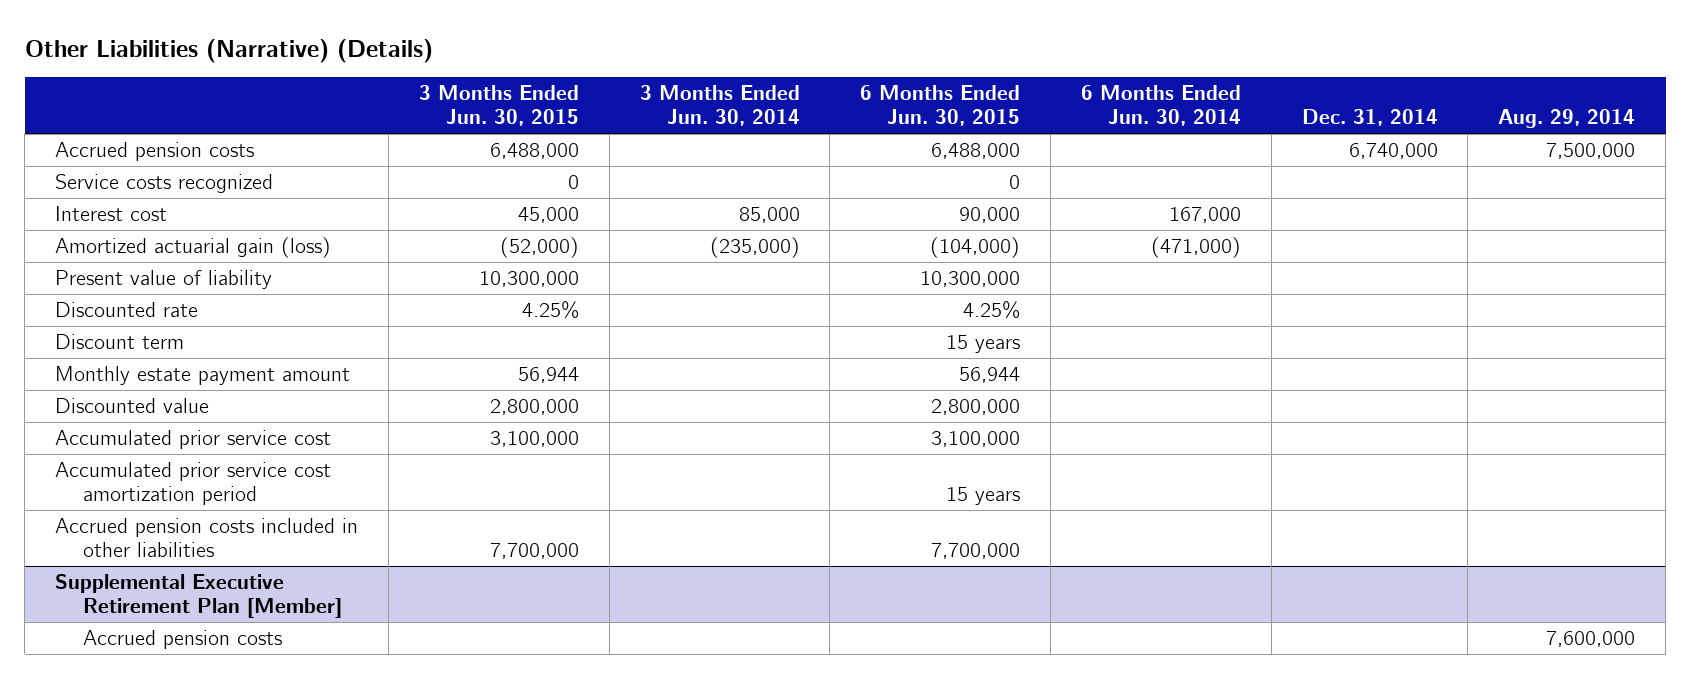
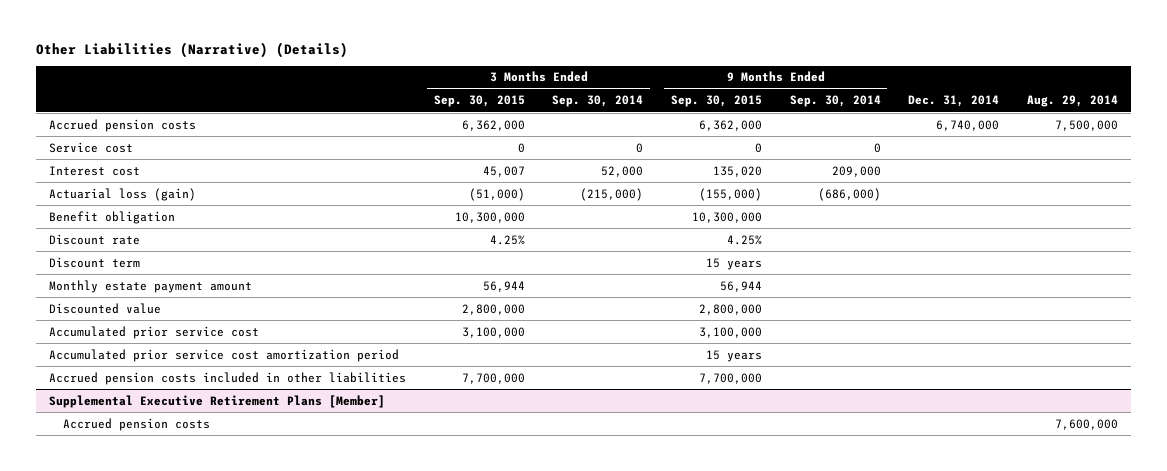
- | 3 Months Ended Jun. 30, 2015 | 3 Months Ended Jun. 30, 2014 | 6 Months Ended Jun. 30, 2015 | 6 Months Ended Jun. 30, 2014 | Dec. 31, 2014 | Aug. 29, 2014
+ | 3 Months Ended Sep. 30, 2015 | 3 Months Ended Sep. 30, 2014 | 9 Months Ended Sep. 30, 2015 | 9 Months Ended Sep. 30, 2014 | Dec. 31, 2014 | Aug. 29, 2014
- Service costs recognized | 0 | | 0 | | |
+ Service cost | 0 | 0 | 0 | 0 | |
- Amortized actuarial gain (loss) | (52,000) | (235,000) | (104,000) | (471,000) | |
- Present value of liability | 10,300,000 | | 10,300,000 | | |
- Discounted rate | 4.25% | | 4.25% | | |
+ Actuarial loss (gain) | (51,000) | (215,000) | (155,000) | (686,000) | |
+ Benefit obligation | 10,300,000 | | 10,300,000 | | |
+ Discount rate | 4.25% | | 4.25% | | |
- Supplemental Executive Retirement Plan [Member]
+ Supplemental Executive Retirement Plans [Member]

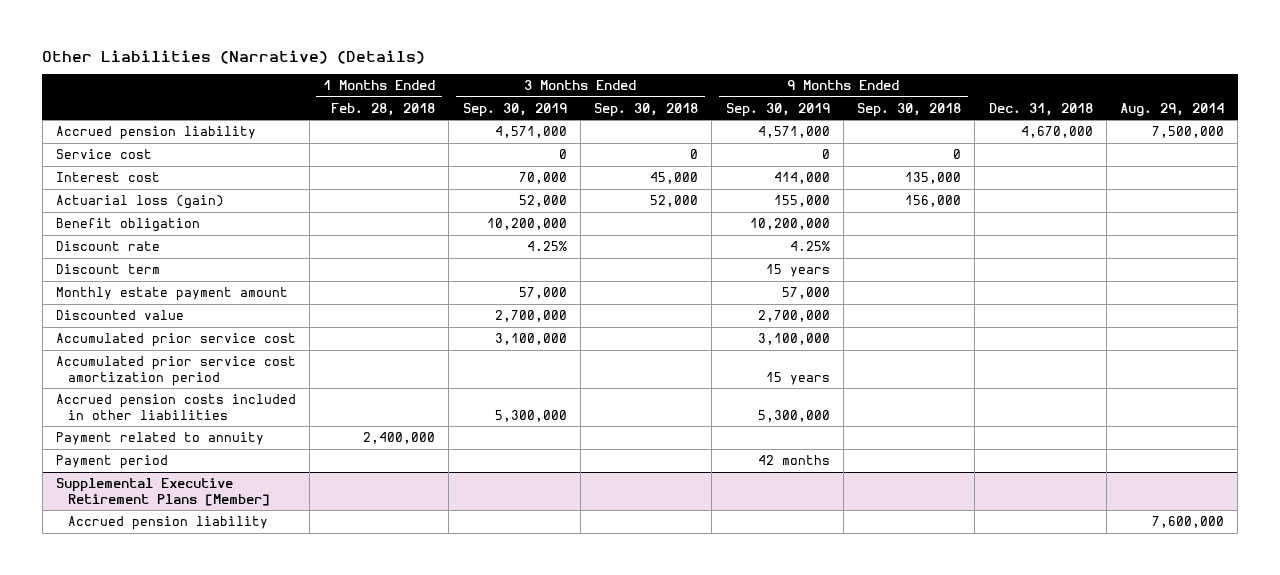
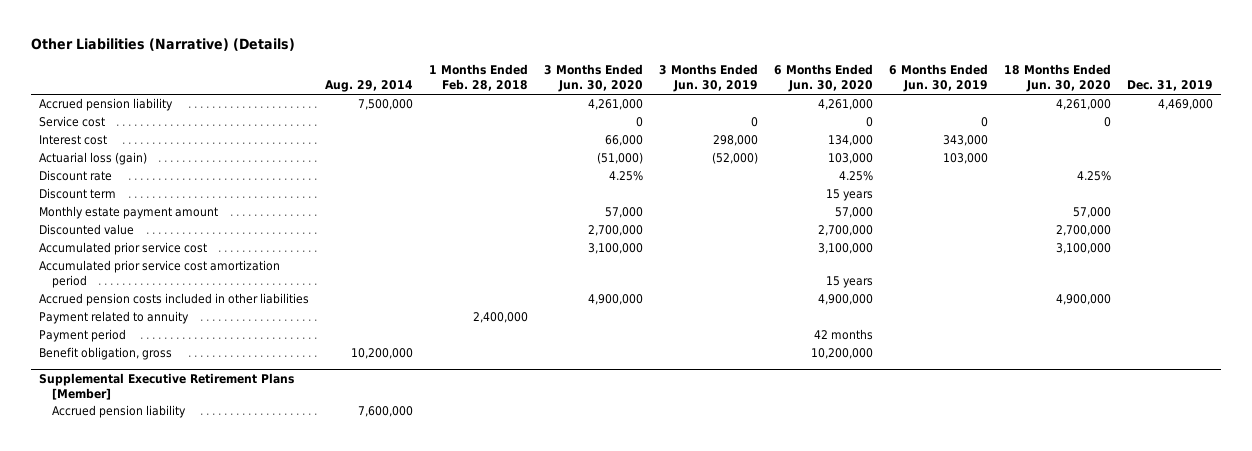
- | 1 Months Ended Feb. 28, 2018 | 3 Months Ended Sep. 30, 2019 | 3 Months Ended Sep. 30, 2018 | 9 Months Ended Sep. 30, 2019 | 9 Months Ended Sep. 30, 2018 | Dec. 31, 2018 | Aug. 29, 2014
+ | Aug. 29, 2014 | 1 Months Ended Feb. 28, 2018 | 3 Months Ended Jun. 30, 2020 | 3 Months Ended Jun. 30, 2019 | 6 Months Ended Jun. 30, 2020 | 6 Months Ended Jun. 30, 2019 | 18 Months Ended Jun. 30, 2020 | Dec. 31, 2019
- Benefit obligation | | 10,200,000 | | 10,200,000 | | |
+ Benefit obligation, gross | 10,200,000 | | | | 10,200,000 | | |

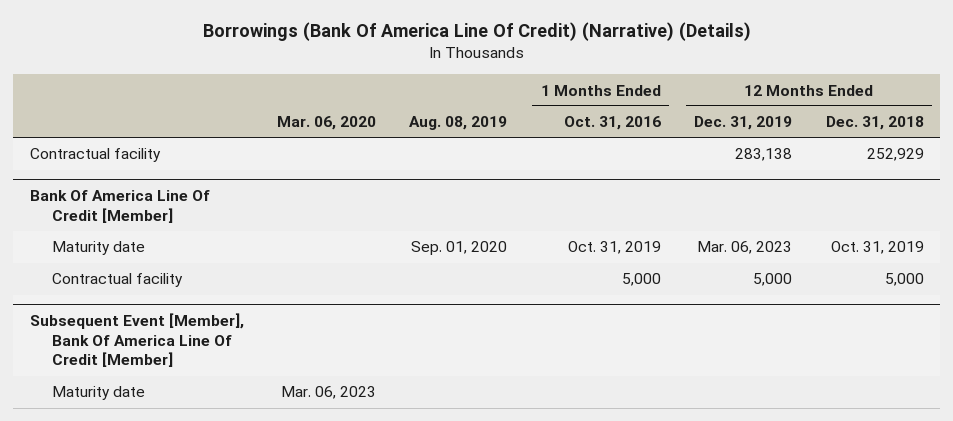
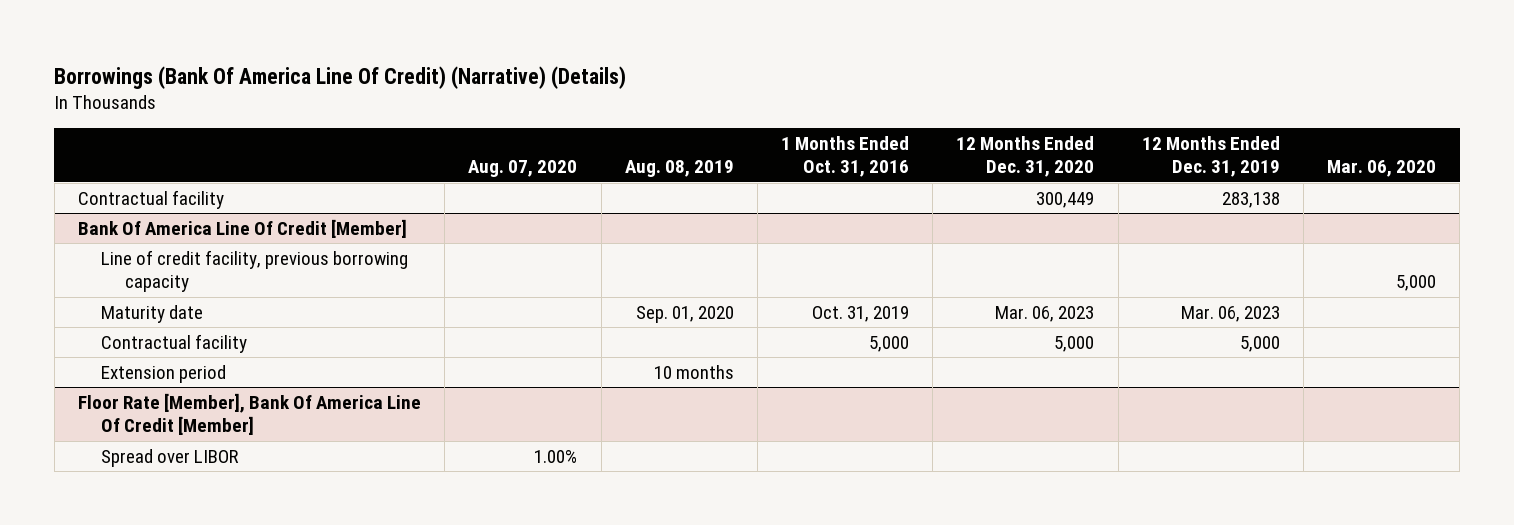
- | Mar. 06, 2020 | Aug. 08, 2019 | 1 Months Ended Oct. 31, 2016 | 12 Months Ended Dec. 31, 2019 | 12 Months Ended Dec. 31, 2018
+ | Aug. 07, 2020 | Aug. 08, 2019 | 1 Months Ended Oct. 31, 2016 | 12 Months Ended Dec. 31, 2020 | 12 Months Ended Dec. 31, 2019 | Mar. 06, 2020
@ Bank Of America Line Of Credit [Member]
+ Line of credit facility, previous borrowing capacity | | | | | | 5,000
- Subsequent Event [Member], Bank Of America Line Of Credit [Member]
- Maturity date | Mar. 06, 2023 | | | |
@ Bank Of America Line Of Credit [Member]
+ Extension period | | 10 months | | | |
+ Floor Rate [Member], Bank Of America Line Of Credit [Member]
+ Spread over LIBOR | 1.00% | | | | |

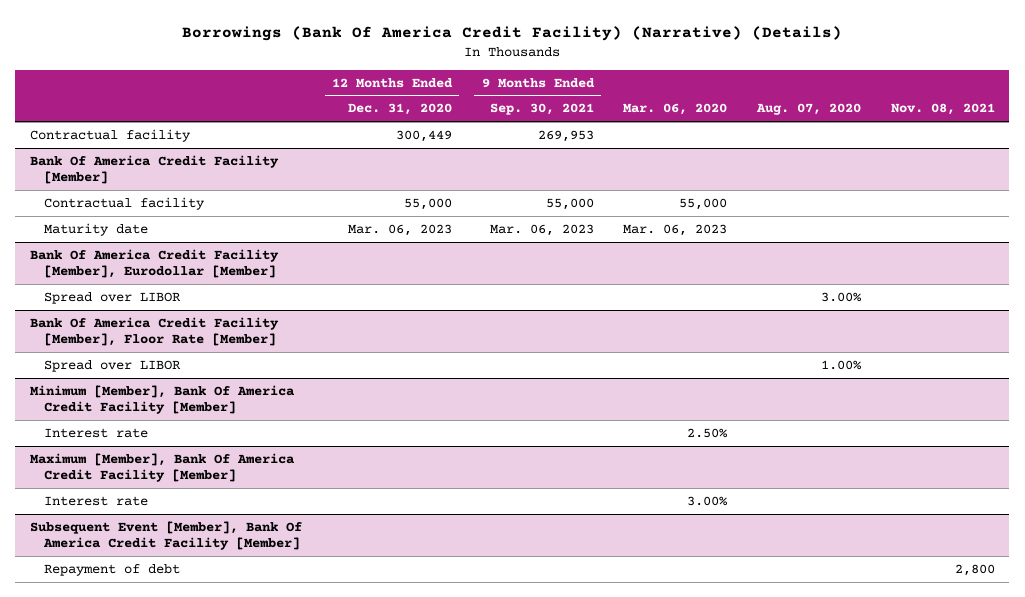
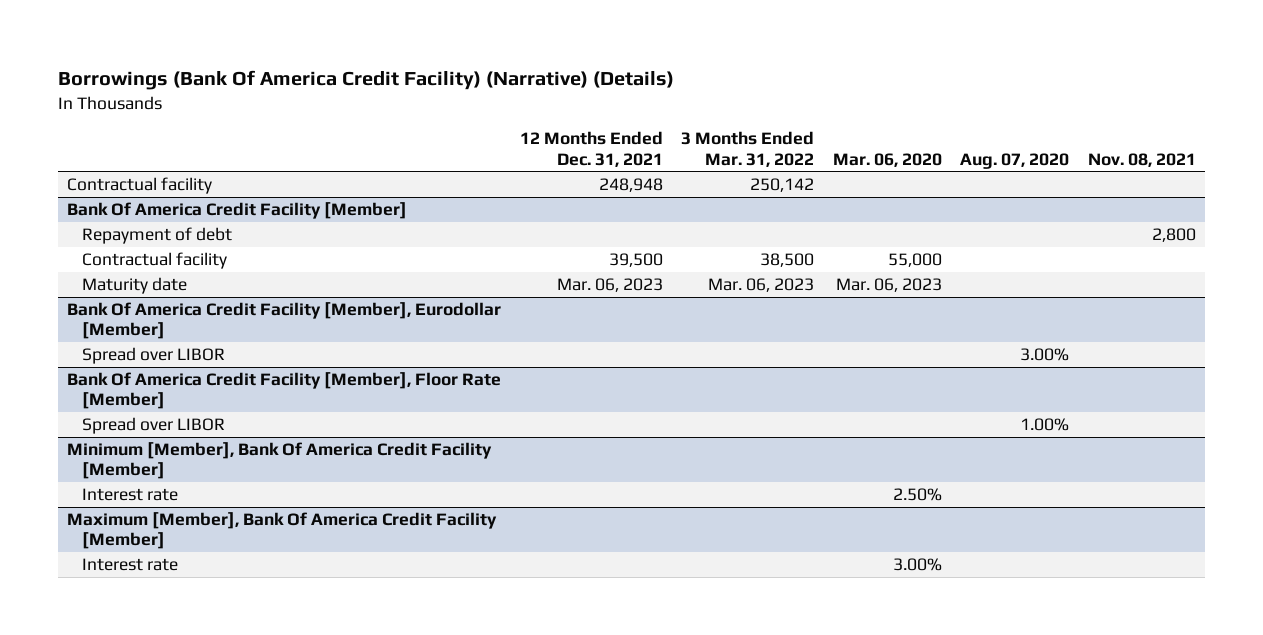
- | 12 Months Ended Dec. 31, 2020 | 9 Months Ended Sep. 30, 2021 | Mar. 06, 2020 | Aug. 07, 2020 | Nov. 08, 2021
+ | 12 Months Ended Dec. 31, 2021 | 3 Months Ended Mar. 31, 2022 | Mar. 06, 2020 | Aug. 07, 2020 | Nov. 08, 2021
@ Bank Of America Credit Facility [Member]
+ Repayment of debt | | | | | 2,800
- Subsequent Event [Member], Bank Of America Credit Facility [Member]
- Repayment of debt | | | | | 2,800

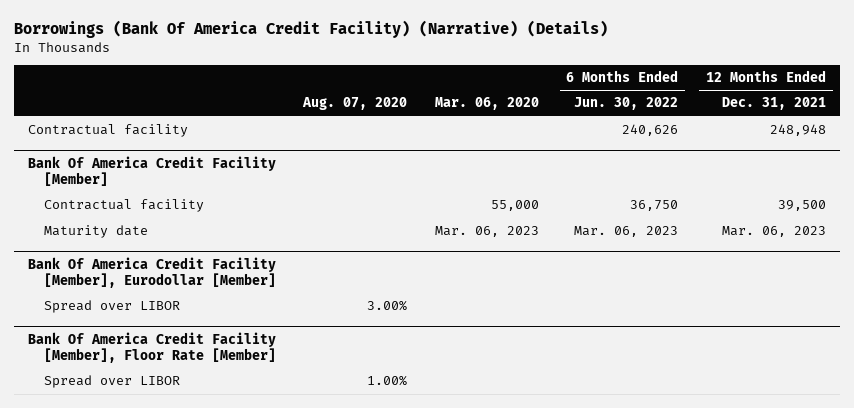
- | 12 Months Ended Dec. 31, 2021 | 3 Months Ended Mar. 31, 2022 | Mar. 06, 2020 | Aug. 07, 2020 | Nov. 08, 2021
+ | Aug. 07, 2020 | Mar. 06, 2020 | 6 Months Ended Jun. 30, 2022 | 12 Months Ended Dec. 31, 2021
@ Bank Of America Credit Facility [Member]
- Repayment of debt | | | | | 2,800
- Minimum [Member], Bank Of America Credit Facility [Member]
- Interest rate | | | 2.50% | |
- Maximum [Member], Bank Of America Credit Facility [Member]
- Interest rate | | | 3.00% | |

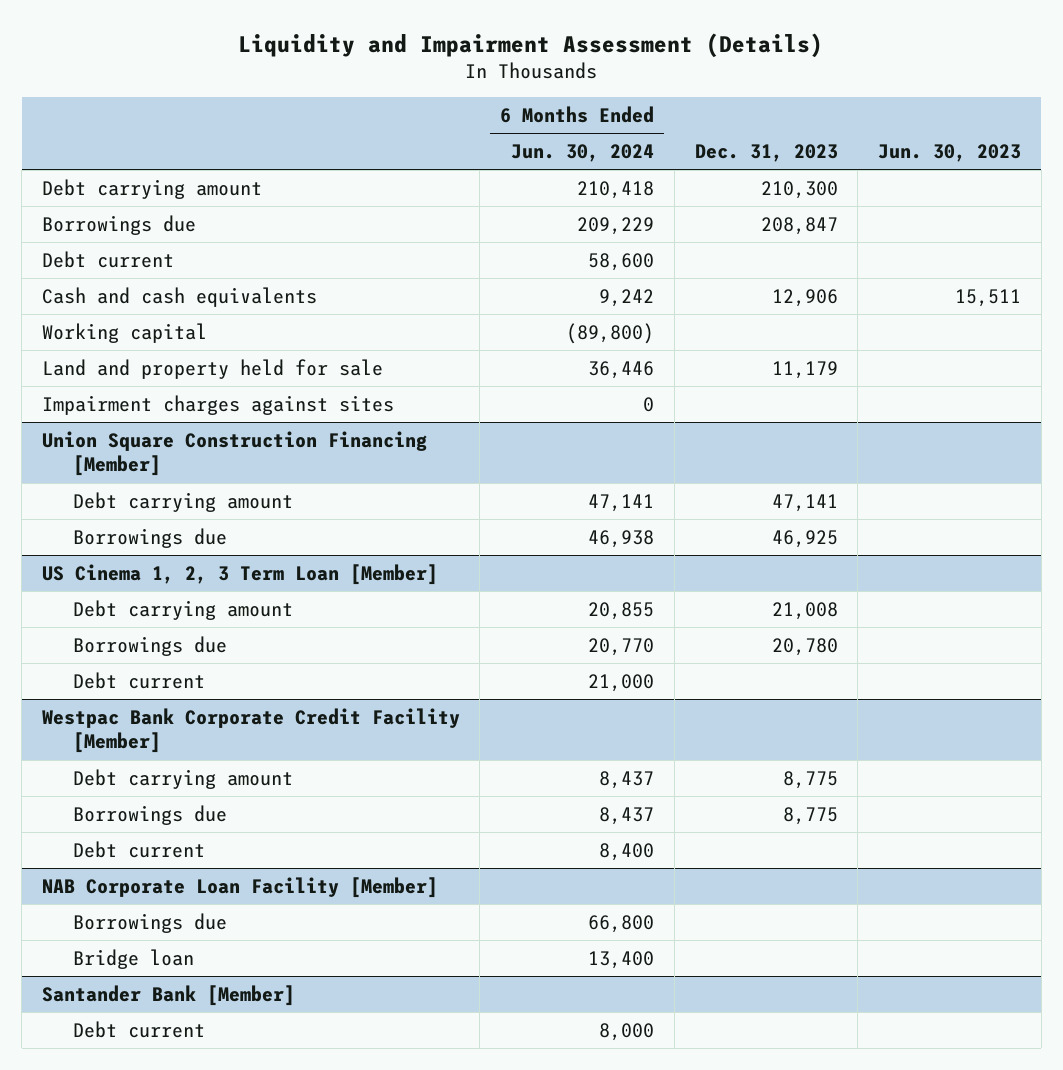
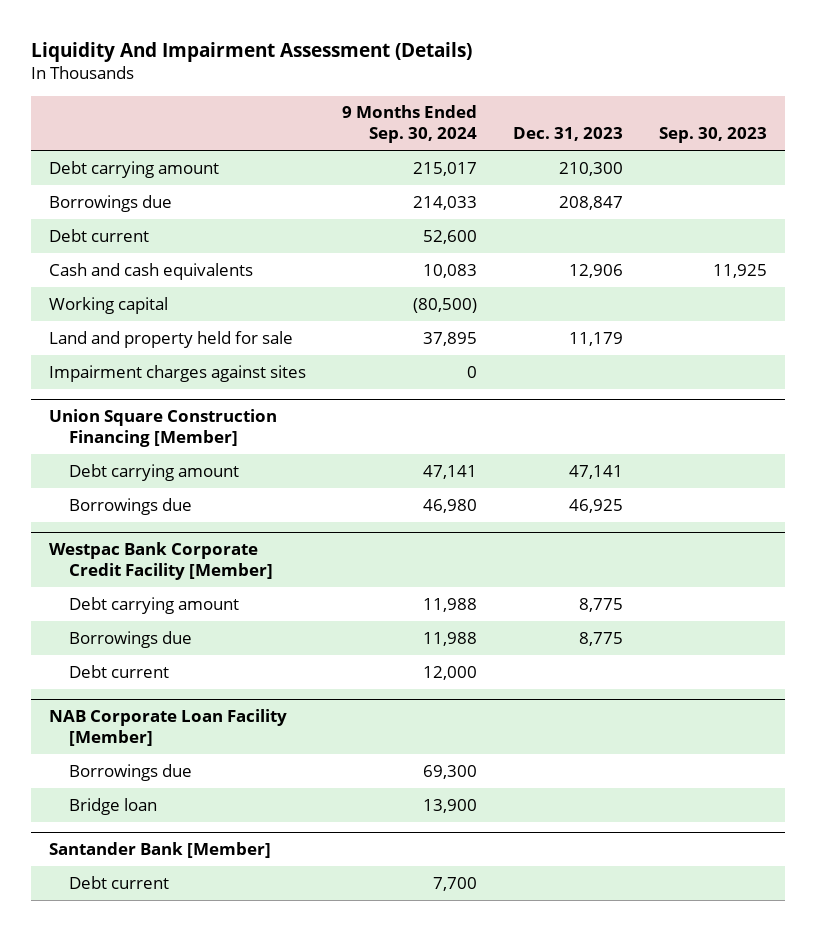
- Liquidity and Impairment Assessment (Details)
+ Liquidity And Impairment Assessment (Details)
- | 6 Months Ended Jun. 30, 2024 | Dec. 31, 2023 | Jun. 30, 2023
+ | 9 Months Ended Sep. 30, 2024 | Dec. 31, 2023 | Sep. 30, 2023
- US Cinema 1, 2, 3 Term Loan [Member]
- Debt carrying amount | 20,855 | 21,008 |
- Borrowings due | 20,770 | 20,780 |
- Debt current | 21,000 | |

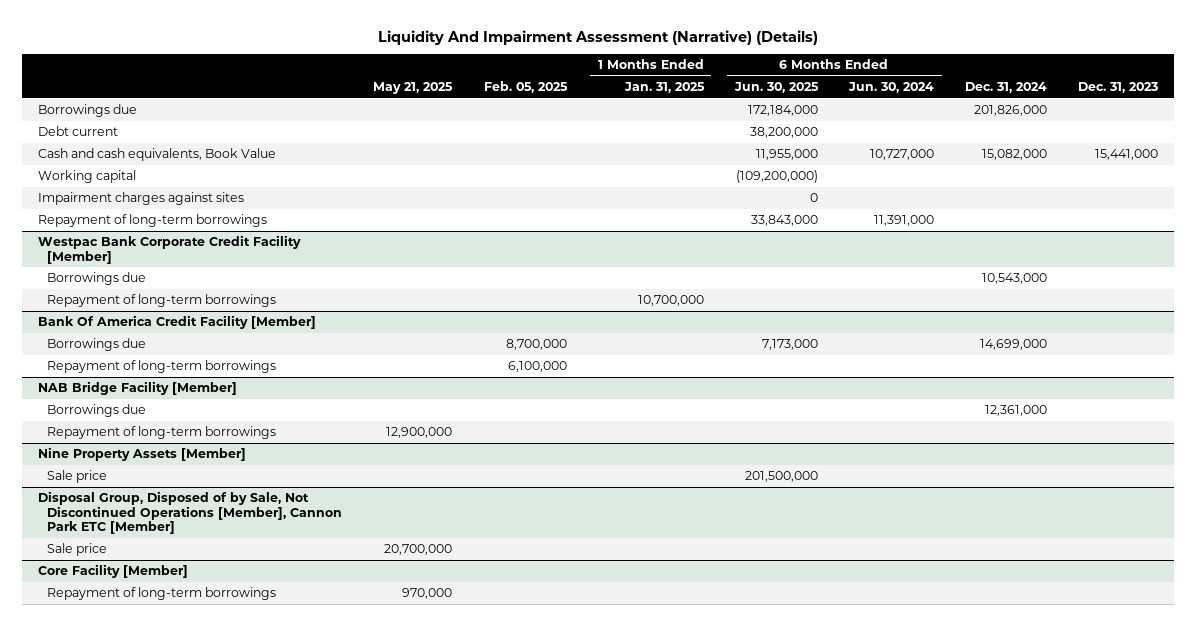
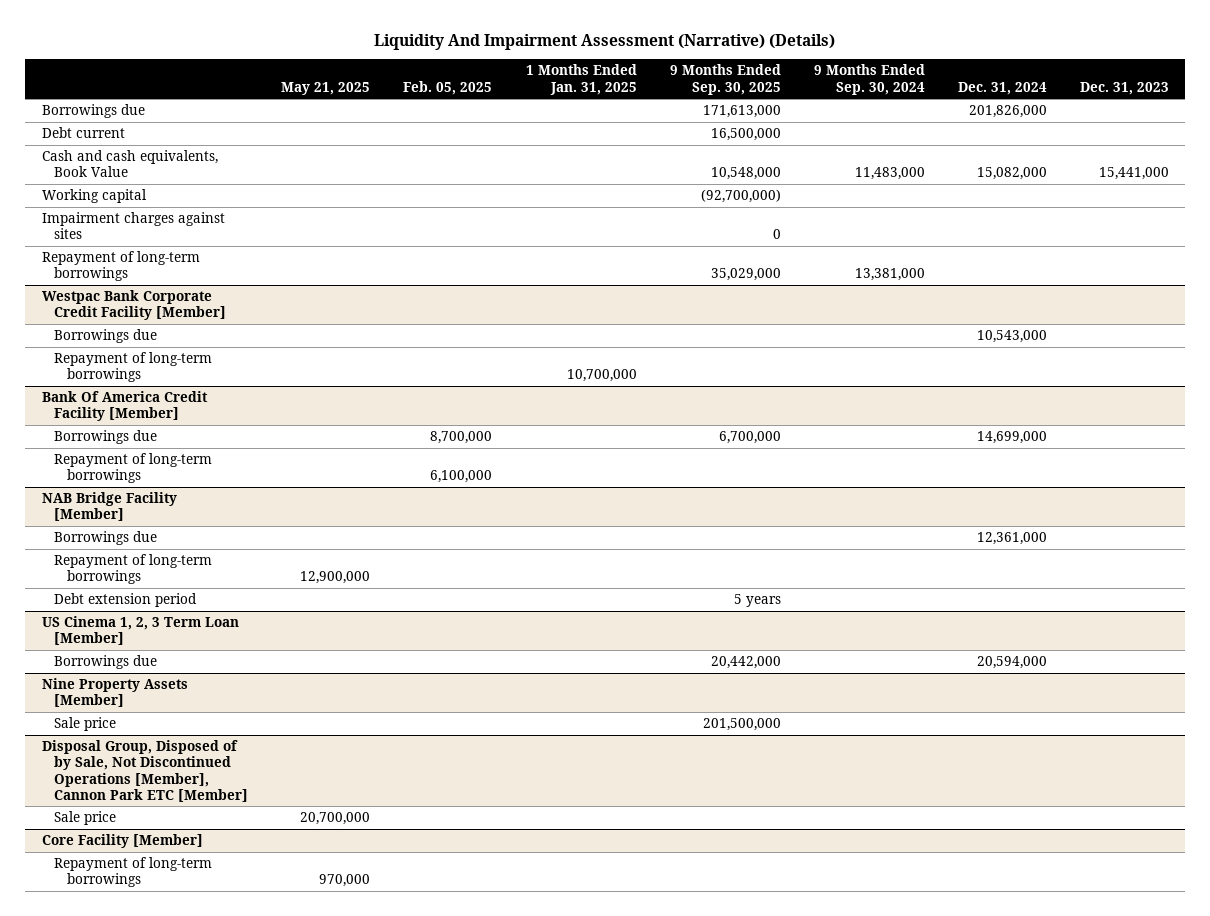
- | May 21, 2025 | Feb. 05, 2025 | 1 Months Ended Jan. 31, 2025 | 6 Months Ended Jun. 30, 2025 | 6 Months Ended Jun. 30, 2024 | Dec. 31, 2024 | Dec. 31, 2023
+ | May 21, 2025 | Feb. 05, 2025 | 1 Months Ended Jan. 31, 2025 | 9 Months Ended Sep. 30, 2025 | 9 Months Ended Sep. 30, 2024 | Dec. 31, 2024 | Dec. 31, 2023
@ NAB Bridge Facility [Member]
+ Debt extension period | | | | 5 years | | |
+ US Cinema 1, 2, 3 Term Loan [Member]
+ Borrowings due | | | | 20,442,000 | | 20,594,000 |

